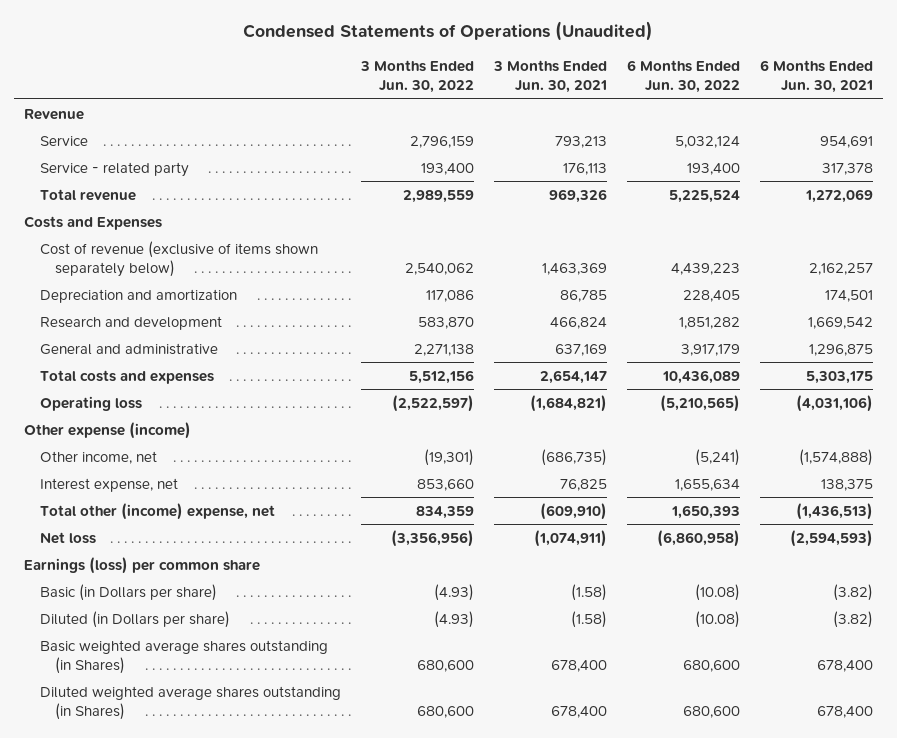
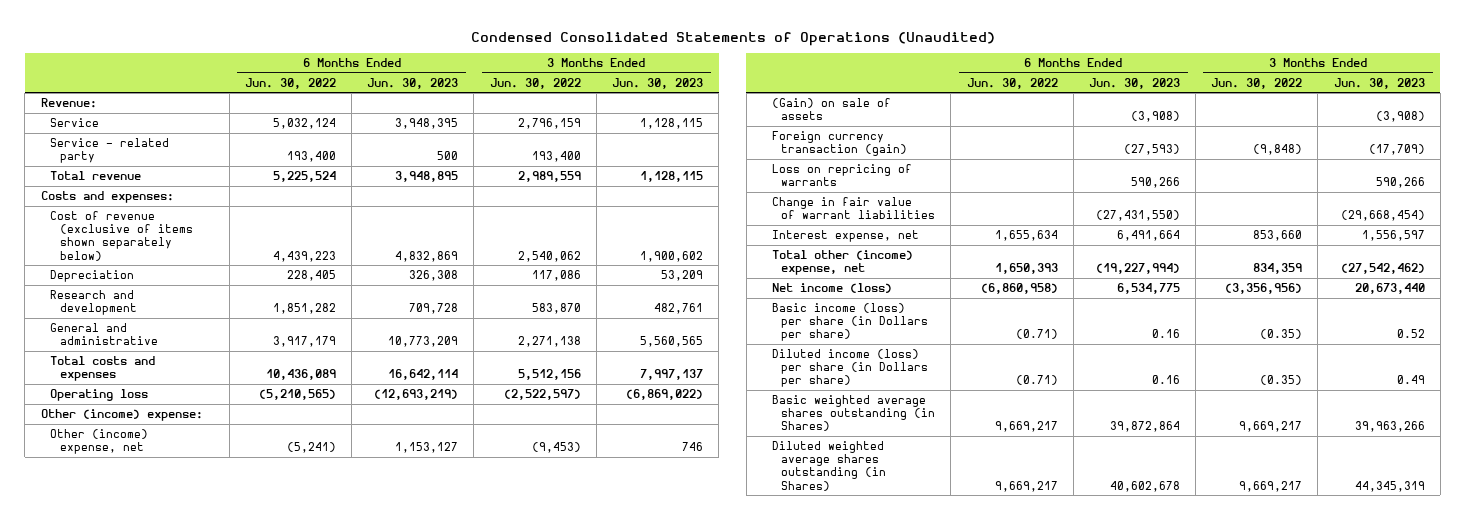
- Condensed Statements of Operations (Unaudited)
+ Condensed Consolidated Statements of Operations (Unaudited)
- | 3 Months Ended Jun. 30, 2022 | 3 Months Ended Jun. 30, 2021 | 6 Months Ended Jun. 30, 2022 | 6 Months Ended Jun. 30, 2021
+ | 6 Months Ended Jun. 30, 2022 | 6 Months Ended Jun. 30, 2023 | 3 Months Ended Jun. 30, 2022 | 3 Months Ended Jun. 30, 2023
- Revenue
+ Revenue:
- Costs and Expenses
+ Costs and expenses:
- Depreciation and amortization | 117,086 | 86,785 | 228,405 | 174,501
+ Depreciation | 228,405 | 326,308 | 117,086 | 53,209
- Other expense (income)
- Other income, net | (19,301) | (686,735) | (5,241) | (1,574,888)
+ Other (income) expense:
+ Other (income) expense, net | (5,241) | 1,153,127 | (9,453) | 746
+ (Gain) on sale of assets | | (3,908) | | (3,908)
+ Foreign currency transaction (gain) | | (27,593) | (9,848) | (17,709)
+ Loss on repricing of warrants | | 590,266 | | 590,266
+ Change in fair value of warrant liabilities | | (27,431,550) | | (29,668,454)
- Net loss | (3,356,956) | (1,074,911) | (6,860,958) | (2,594,593)
- Earnings (loss) per common share
- Basic (in Dollars per share) | (4.93) | (1.58) | (10.08) | (3.82)
- Diluted (in Dollars per share) | (4.93) | (1.58) | (10.08) | (3.82)
- Basic weighted average shares outstanding (in Shares) | 680,600 | 678,400 | 680,600 | 678,400
- Diluted weighted average shares outstanding (in Shares) | 680,600 | 678,400 | 680,600 | 678,400
+ Net income (loss) | (6,860,958) | 6,534,775 | (3,356,956) | 20,673,440
+ Basic income (loss) per share (in Dollars per share) | (0.71) | 0.16 | (0.35) | 0.52
+ Diluted income (loss) per share (in Dollars per share) | (0.71) | 0.16 | (0.35) | 0.49
+ Basic weighted average shares outstanding (in Shares) | 9,669,217 | 39,872,864 | 9,669,217 | 39,963,266
+ Diluted weighted average shares outstanding (in Shares) | 9,669,217 | 40,602,678 | 9,669,217 | 44,345,319

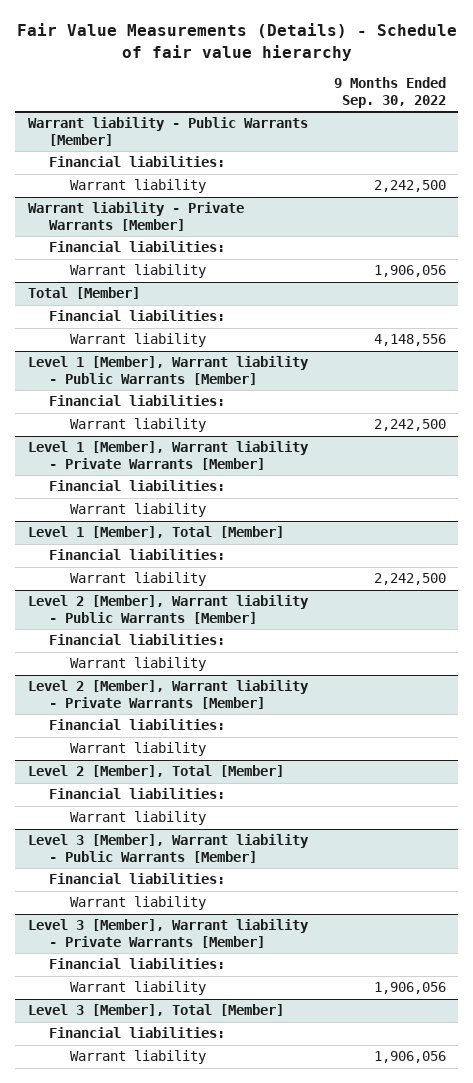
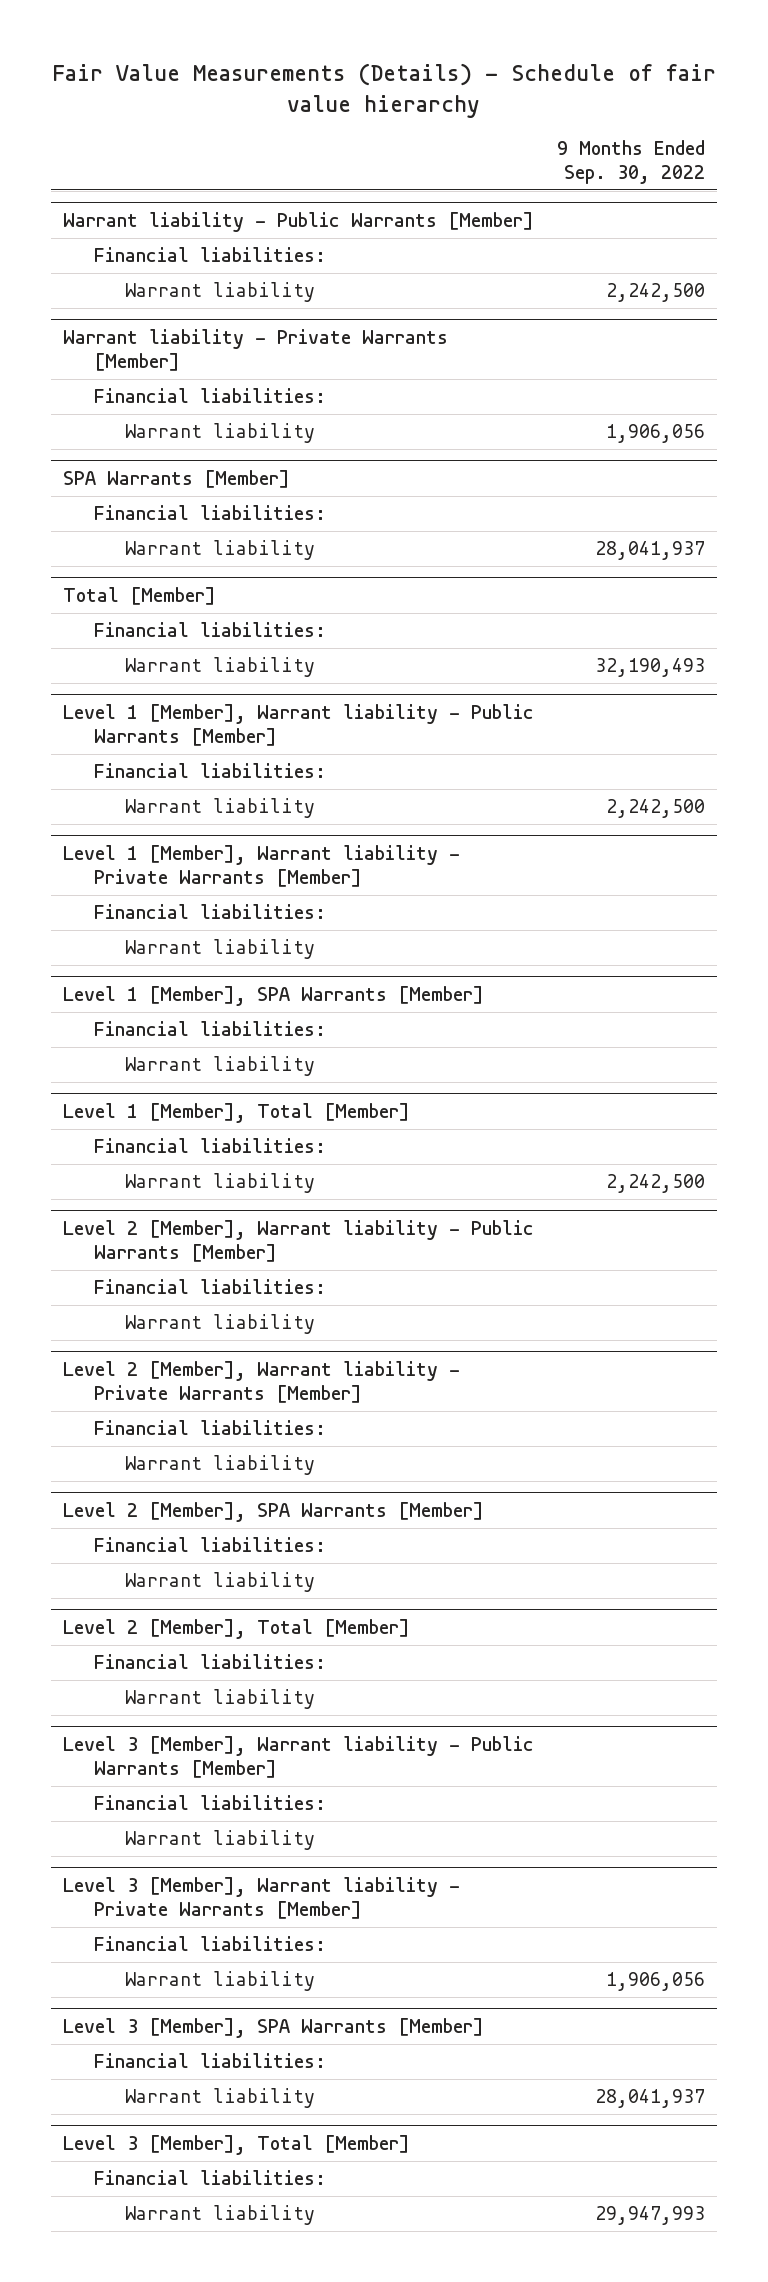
+ SPA Warrants [Member]
+ Financial liabilities:
+ Warrant liability | 28,041,937
@ Total [Member]
- Warrant liability | 4,148,556
+ Warrant liability | 32,190,493
+ Level 1 [Member], SPA Warrants [Member]
+ Financial liabilities:
+ Warrant liability
+ Level 2 [Member], SPA Warrants [Member]
+ Financial liabilities:
+ Warrant liability
+ Level 3 [Member], SPA Warrants [Member]
+ Financial liabilities:
+ Warrant liability | 28,041,937
@ Level 3 [Member], Total [Member]
- Warrant liability | 1,906,056
+ Warrant liability | 29,947,993

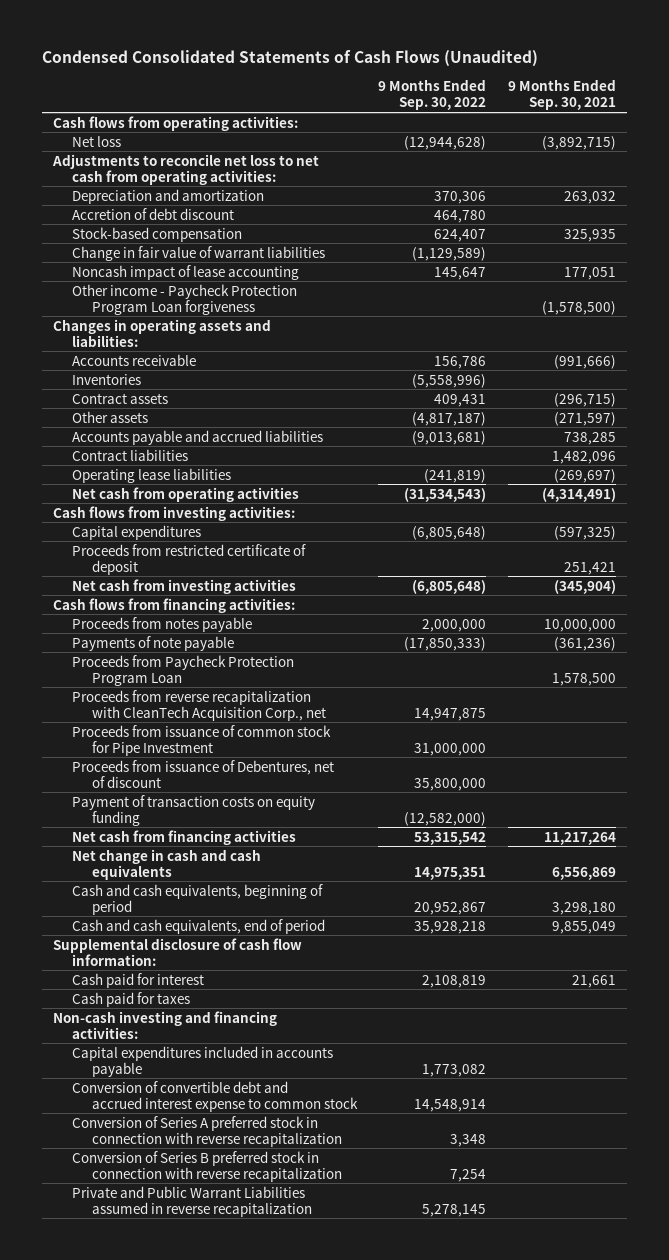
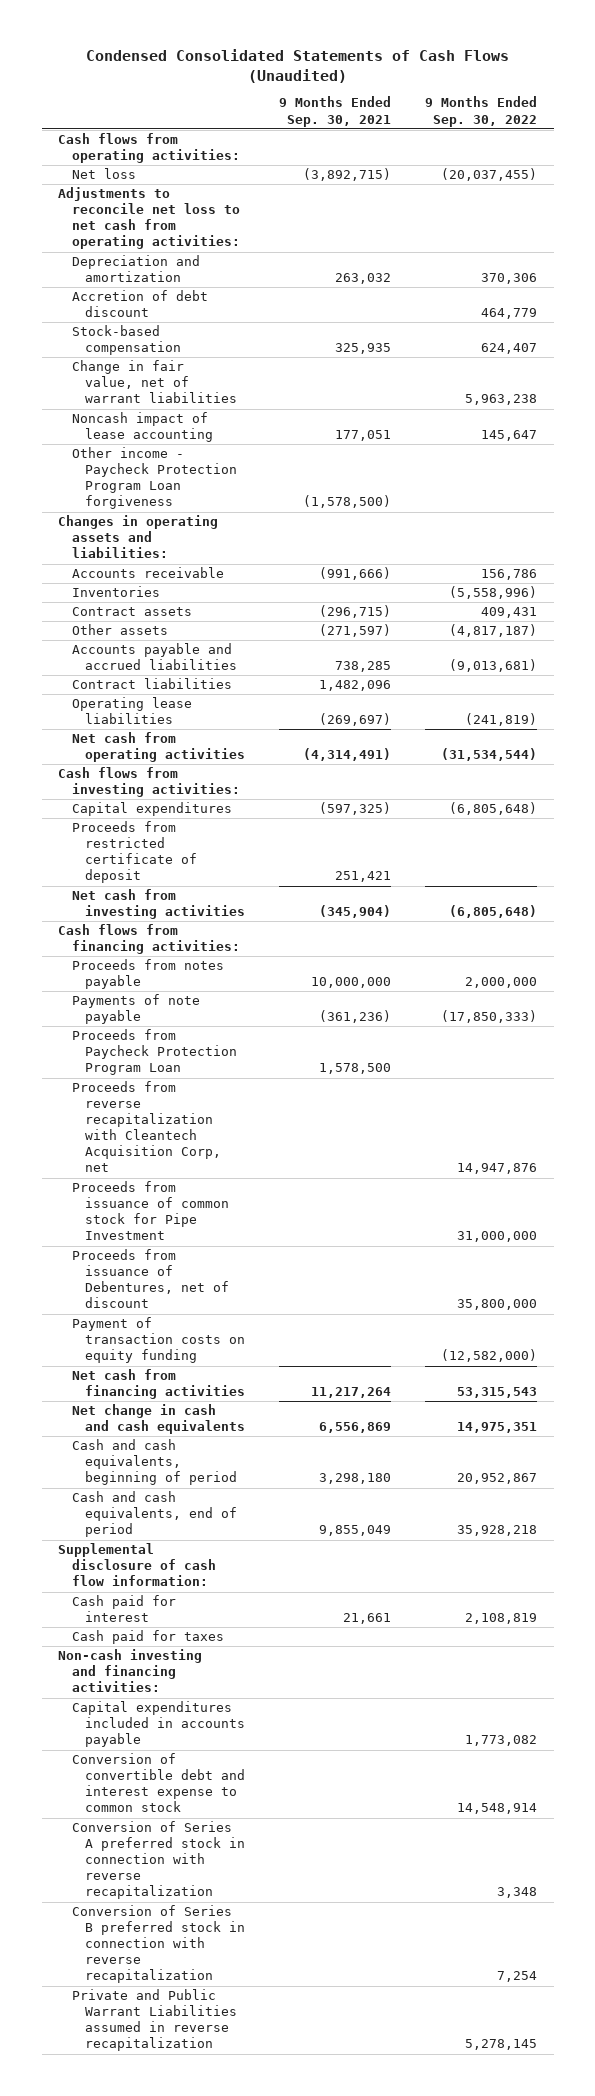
- | 9 Months Ended Sep. 30, 2022 | 9 Months Ended Sep. 30, 2021
+ | 9 Months Ended Sep. 30, 2021 | 9 Months Ended Sep. 30, 2022
- Net loss | (12,944,628) | (3,892,715)
+ Net loss | (3,892,715) | (20,037,455)
- Accretion of debt discount | 464,780 |
+ Accretion of debt discount | | 464,779
- Change in fair value of warrant liabilities | (1,129,589) |
+ Change in fair value, net of warrant liabilities | | 5,963,238
- Net cash from operating activities | (31,534,543) | (4,314,491)
+ Net cash from operating activities | (4,314,491) | (31,534,544)
- Proceeds from reverse recapitalization with CleanTech Acquisition Corp., net | 14,947,875 |
+ Proceeds from reverse recapitalization with Cleantech Acquisition Corp, net | | 14,947,876
- Net cash from financing activities | 53,315,542 | 11,217,264
+ Net cash from financing activities | 11,217,264 | 53,315,543
- Conversion of convertible debt and accrued interest expense to common stock | 14,548,914 |
+ Conversion of convertible debt and interest expense to common stock | | 14,548,914

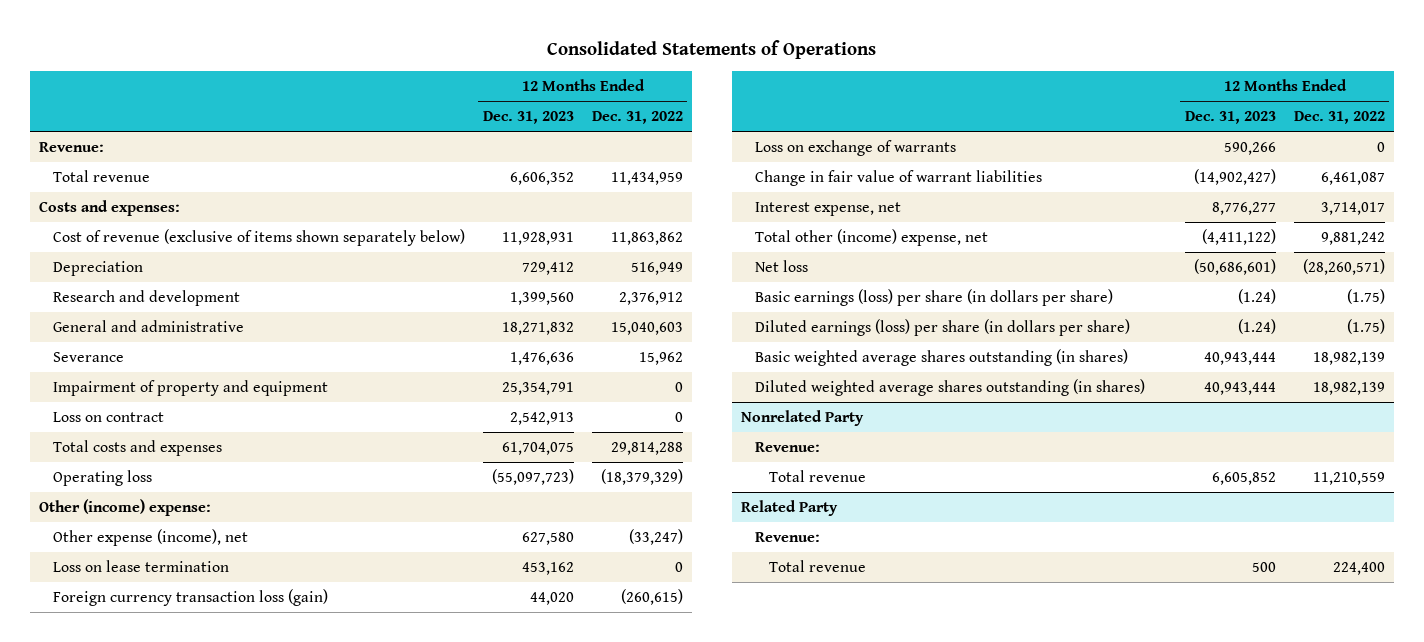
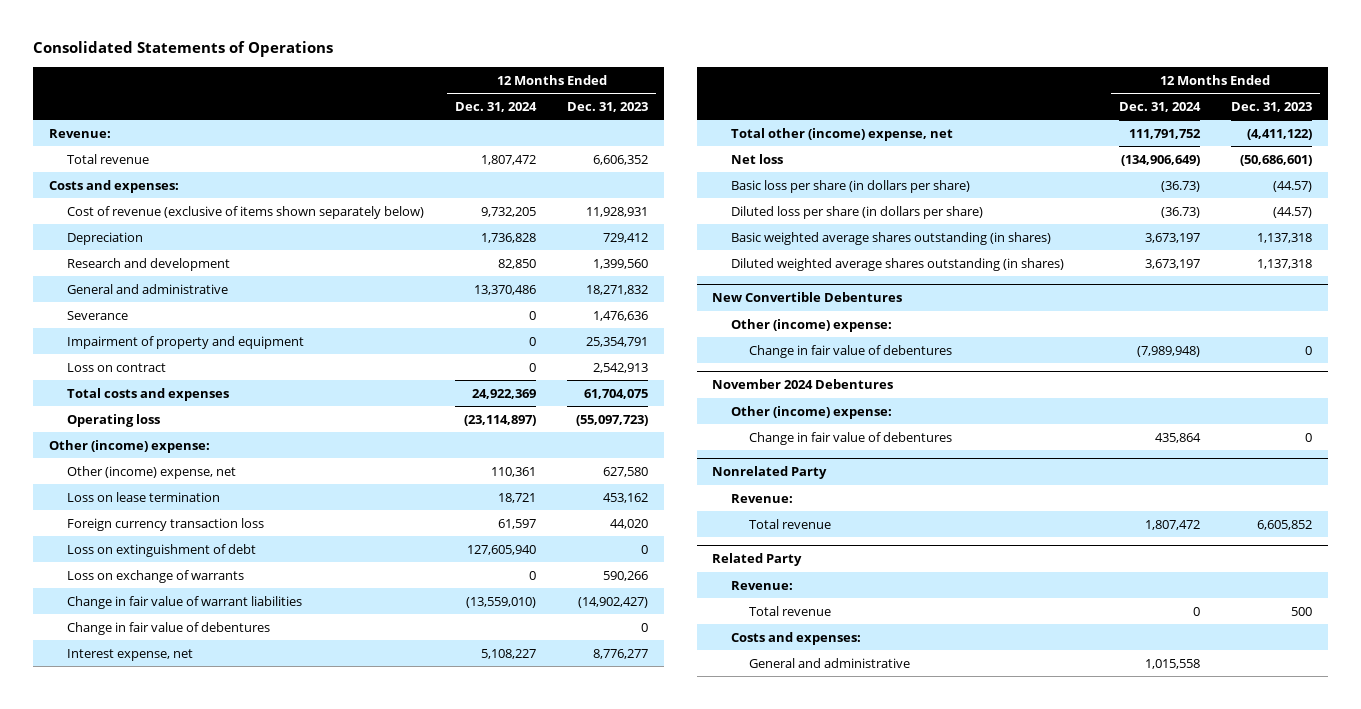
- | 12 Months Ended Dec. 31, 2023 | 12 Months Ended Dec. 31, 2022
+ | 12 Months Ended Dec. 31, 2024 | 12 Months Ended Dec. 31, 2023
- Other expense (income), net | 627,580 | (33,247)
+ Other (income) expense, net | 110,361 | 627,580
- Foreign currency transaction loss (gain) | 44,020 | (260,615)
+ Foreign currency transaction loss | 61,597 | 44,020
+ Loss on extinguishment of debt | 127,605,940 | 0
+ Change in fair value of debentures | | 0
- Basic earnings (loss) per share (in dollars per share) | (1.24) | (1.75)
- Diluted earnings (loss) per share (in dollars per share) | (1.24) | (1.75)
- Basic weighted average shares outstanding (in shares) | 40,943,444 | 18,982,139
- Diluted weighted average shares outstanding (in shares) | 40,943,444 | 18,982,139
+ Basic loss per share (in dollars per share) | (36.73) | (44.57)
+ Diluted loss per share (in dollars per share) | (36.73) | (44.57)
+ Basic weighted average shares outstanding (in shares) | 3,673,197 | 1,137,318
+ Diluted weighted average shares outstanding (in shares) | 3,673,197 | 1,137,318
+ New Convertible Debentures
+ Other (income) expense:
+ Change in fair value of debentures | (7,989,948) | 0
+ November 2024 Debentures
+ Other (income) expense:
+ Change in fair value of debentures | 435,864 | 0
@ Related Party
+ Costs and expenses:
+ General and administrative | 1,015,558 |

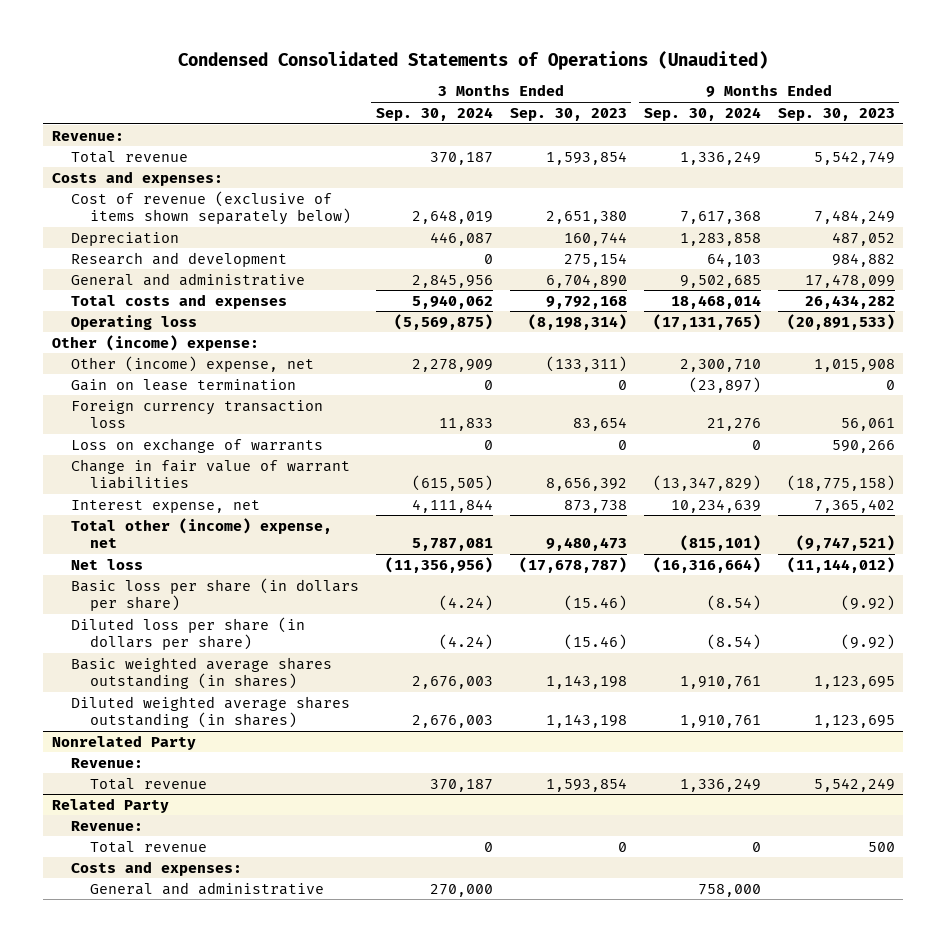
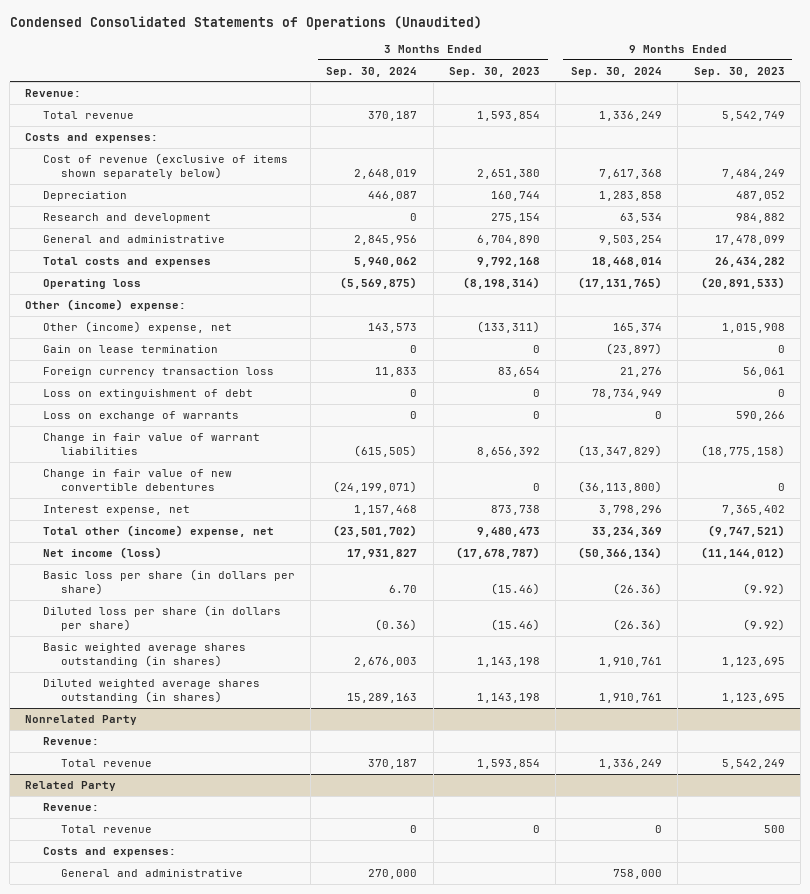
- Research and development | 0 | 275,154 | 64,103 | 984,882
- General and administrative | 2,845,956 | 6,704,890 | 9,502,685 | 17,478,099
+ Research and development | 0 | 275,154 | 63,534 | 984,882
+ General and administrative | 2,845,956 | 6,704,890 | 9,503,254 | 17,478,099
- Other (income) expense, net | 2,278,909 | (133,311) | 2,300,710 | 1,015,908
+ Other (income) expense, net | 143,573 | (133,311) | 165,374 | 1,015,908
+ Loss on extinguishment of debt | 0 | 0 | 78,734,949 | 0
- Interest expense, net | 4,111,844 | 873,738 | 10,234,639 | 7,365,402
- Total other (income) expense, net | 5,787,081 | 9,480,473 | (815,101) | (9,747,521)
- Net loss | (11,356,956) | (17,678,787) | (16,316,664) | (11,144,012)
- Basic loss per share (in dollars per share) | (4.24) | (15.46) | (8.54) | (9.92)
- Diluted loss per share (in dollars per share) | (4.24) | (15.46) | (8.54) | (9.92)
+ Change in fair value of new convertible debentures | (24,199,071) | 0 | (36,113,800) | 0
+ Interest expense, net | 1,157,468 | 873,738 | 3,798,296 | 7,365,402
+ Total other (income) expense, net | (23,501,702) | 9,480,473 | 33,234,369 | (9,747,521)
+ Net income (loss) | 17,931,827 | (17,678,787) | (50,366,134) | (11,144,012)
+ Basic loss per share (in dollars per share) | 6.70 | (15.46) | (26.36) | (9.92)
+ Diluted loss per share (in dollars per share) | (0.36) | (15.46) | (26.36) | (9.92)
- Diluted weighted average shares outstanding (in shares) | 2,676,003 | 1,143,198 | 1,910,761 | 1,123,695
+ Diluted weighted average shares outstanding (in shares) | 15,289,163 | 1,143,198 | 1,910,761 | 1,123,695

